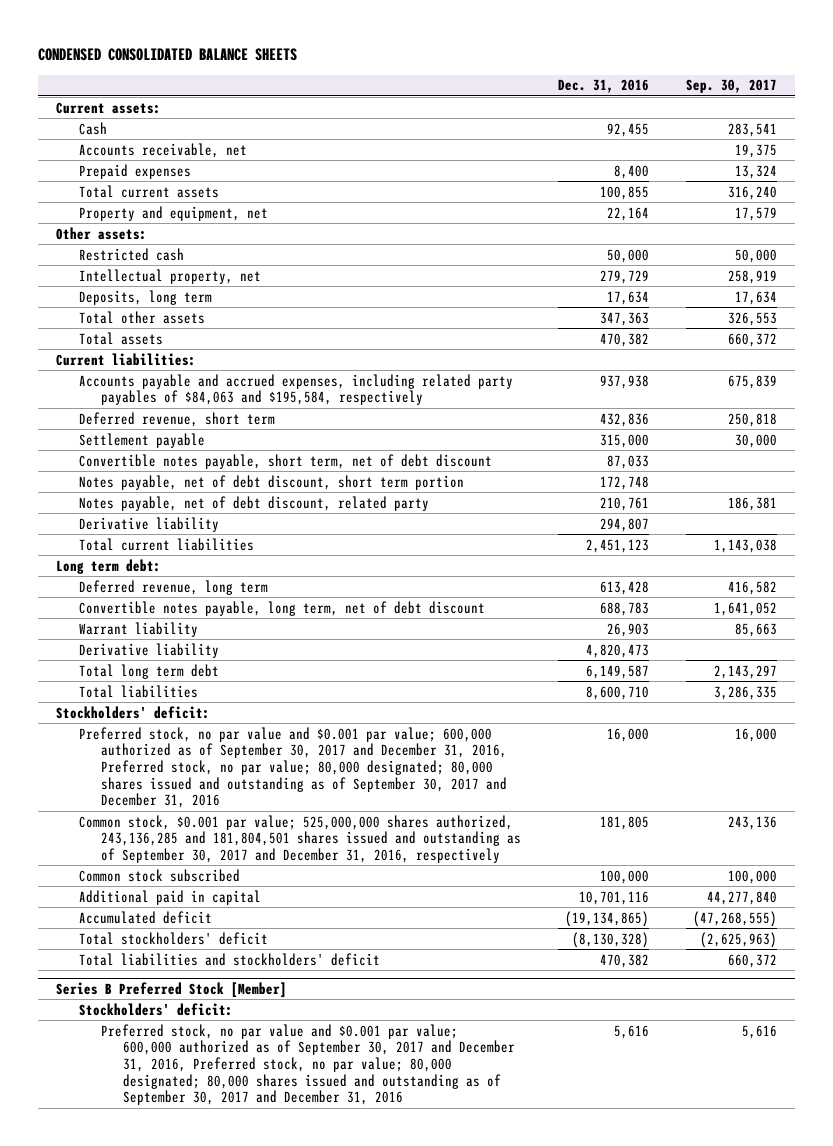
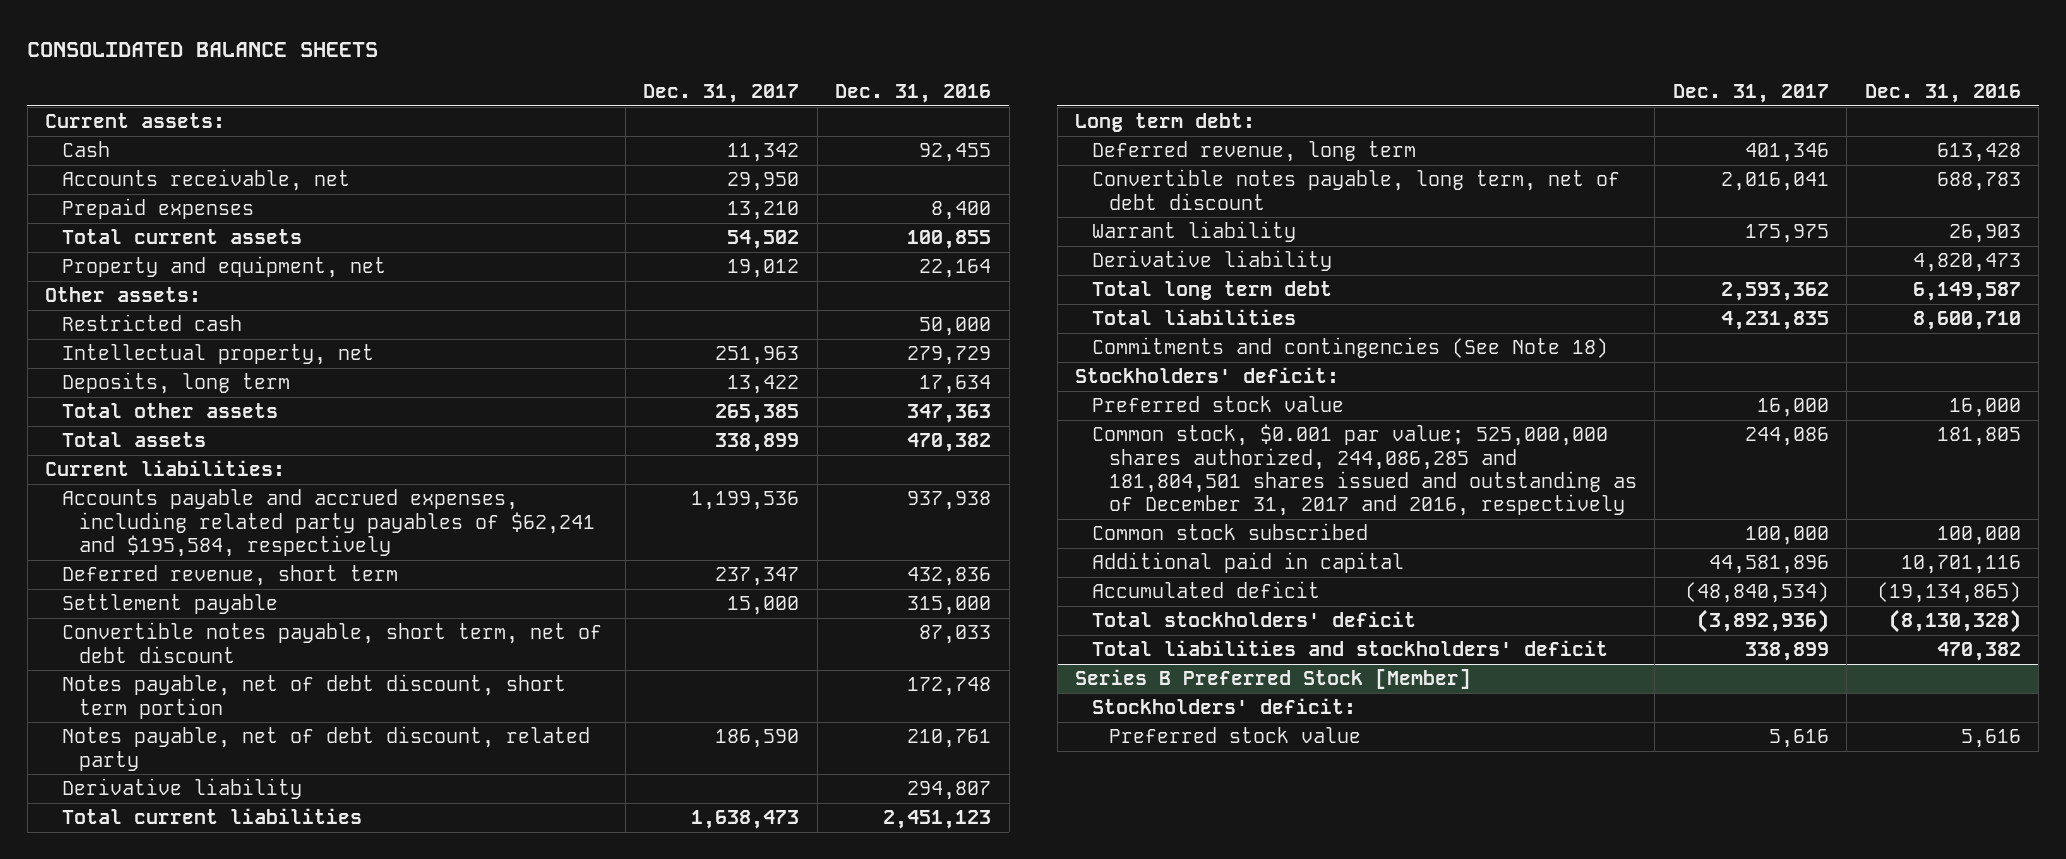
- CONDENSED CONSOLIDATED BALANCE SHEETS
+ CONSOLIDATED BALANCE SHEETS
- | Dec. 31, 2016 | Sep. 30, 2017
+ | Dec. 31, 2017 | Dec. 31, 2016
- Accounts payable and accrued expenses, including related party payables of $84,063 and $195,584, respectively | 937,938 | 675,839
+ Accounts payable and accrued expenses, including related party payables of $62,241 and $195,584, respectively | 1,199,536 | 937,938
+ Commitments and contingencies (See Note 18)
- Preferred stock, no par value and $0.001 par value; 600,000 authorized as of September 30, 2017 and December 31, 2016, Preferred stock, no par value; 80,000 designated; 80,000 shares issued and outstanding as of September 30, 2017 and December 31, 2016 | 16,000 | 16,000
- Common stock, $0.001 par value; 525,000,000 shares authorized, 243,136,285 and 181,804,501 shares issued and outstanding as of September 30, 2017 and December 31, 2016, respectively | 181,805 | 243,136
+ Preferred stock value | 16,000 | 16,000
+ Common stock, $0.001 par value; 525,000,000 shares authorized, 244,086,285 and 181,804,501 shares issued and outstanding as of December 31, 2017 and 2016, respectively | 244,086 | 181,805
@ Series B Preferred Stock [Member]
- Preferred stock, no par value and $0.001 par value; 600,000 authorized as of September 30, 2017 and December 31, 2016, Preferred stock, no par value; 80,000 designated; 80,000 shares issued and outstanding as of September 30, 2017 and December 31, 2016 | 5,616 | 5,616
+ Preferred stock value | 5,616 | 5,616

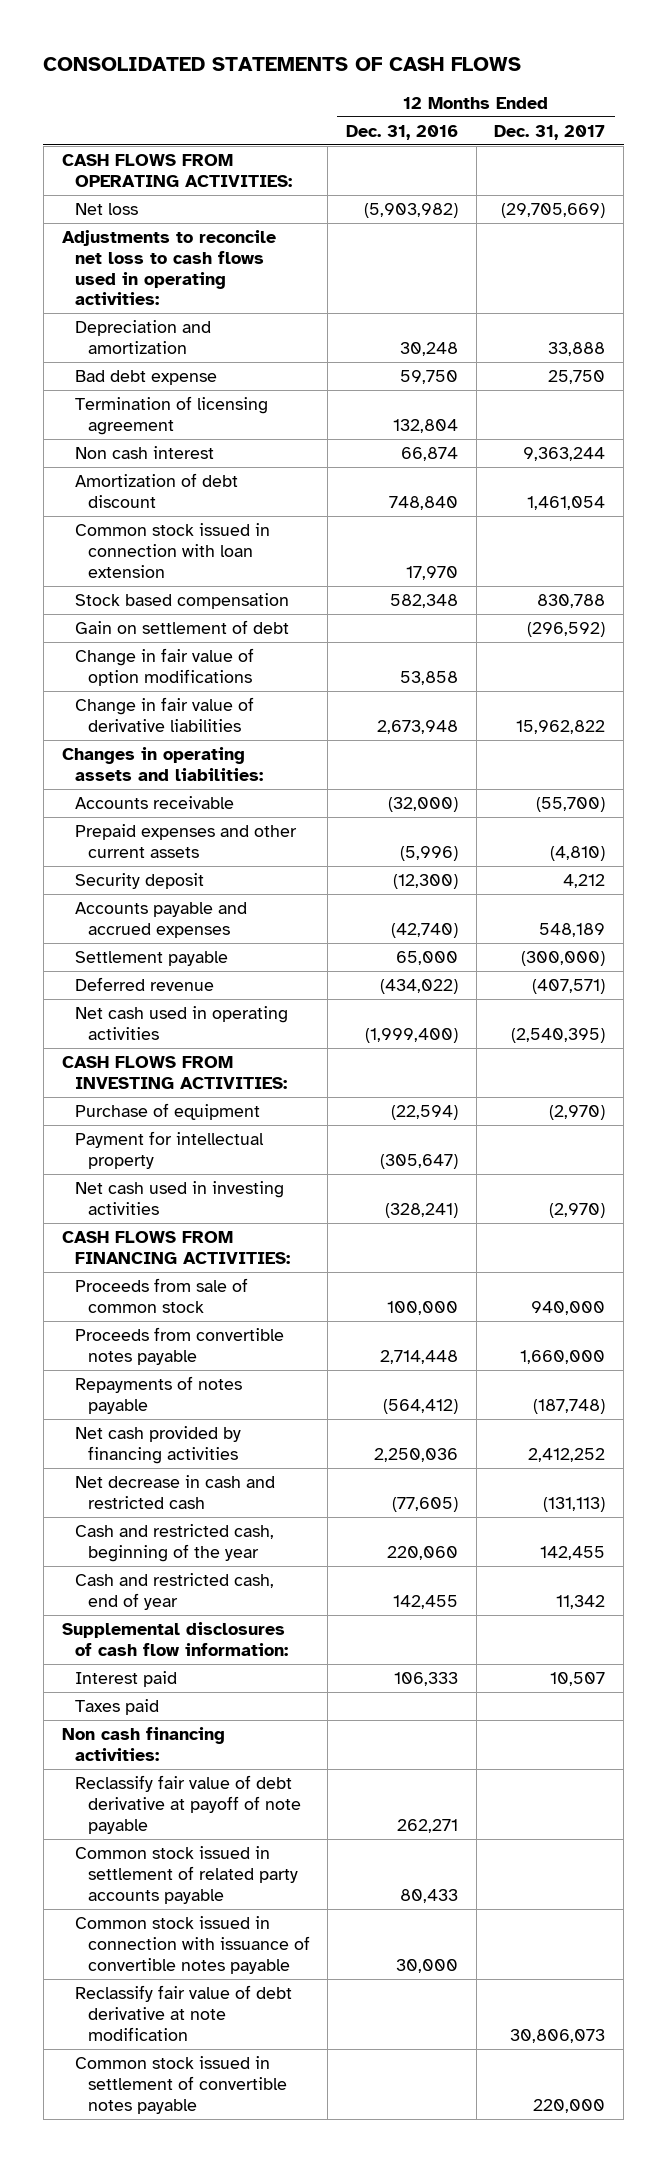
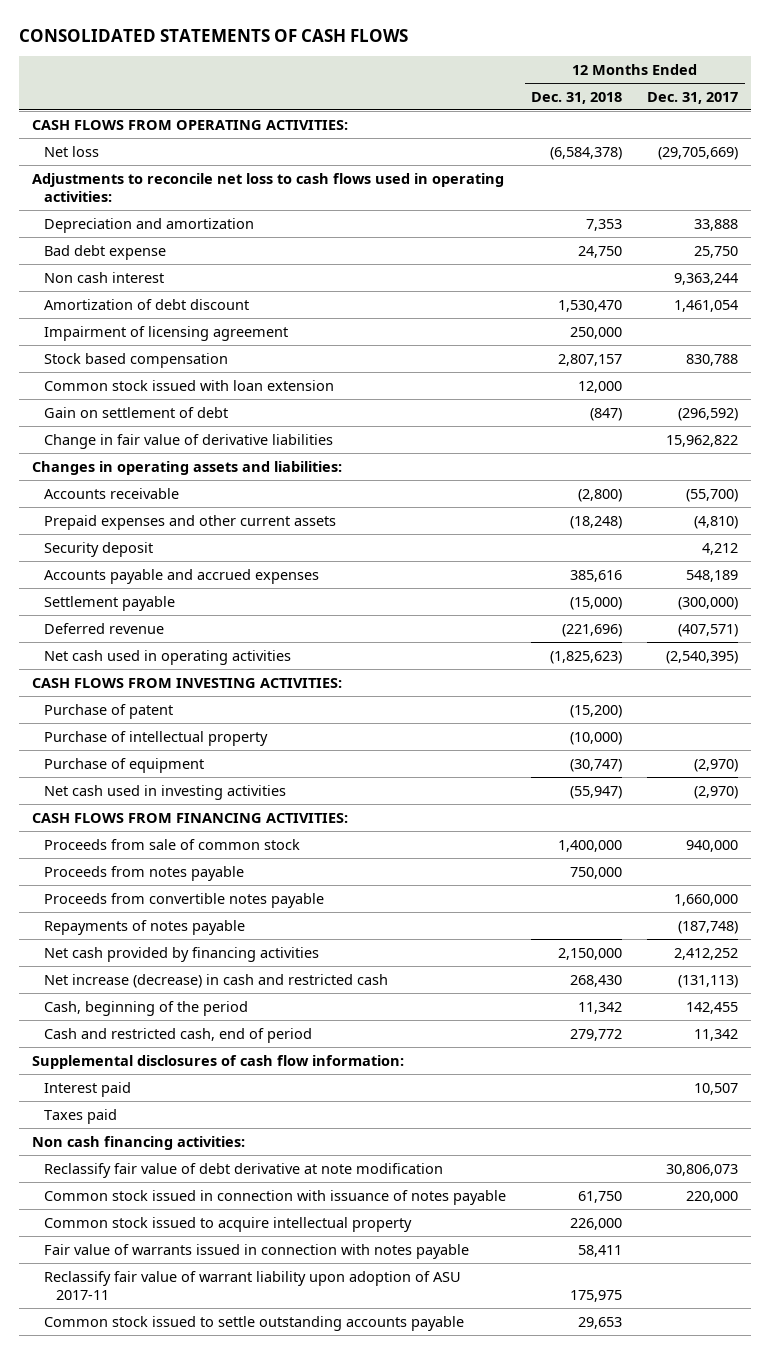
- | 12 Months Ended Dec. 31, 2016 | 12 Months Ended Dec. 31, 2017
+ | 12 Months Ended Dec. 31, 2018 | 12 Months Ended Dec. 31, 2017
- Termination of licensing agreement | 132,804 |
- Common stock issued in connection with loan extension | 17,970 |
+ Impairment of licensing agreement | 250,000 |
+ Common stock issued with loan extension | 12,000 |
- Change in fair value of option modifications | 53,858 |
+ Purchase of patent | (15,200) |
+ Purchase of intellectual property | (10,000) |
- Payment for intellectual property | (305,647) |
+ Proceeds from notes payable | 750,000 |
- Net decrease in cash and restricted cash | (77,605) | (131,113)
- Cash and restricted cash, beginning of the year | 220,060 | 142,455
- Cash and restricted cash, end of year | 142,455 | 11,342
+ Net increase (decrease) in cash and restricted cash | 268,430 | (131,113)
+ Cash, beginning of the period | 11,342 | 142,455
+ Cash and restricted cash, end of period | 279,772 | 11,342
- Reclassify fair value of debt derivative at payoff of note payable | 262,271 |
- Common stock issued in settlement of related party accounts payable | 80,433 |
- Common stock issued in connection with issuance of convertible notes payable | 30,000 |
- Common stock issued in settlement of convertible notes payable | | 220,000
+ Common stock issued in connection with issuance of notes payable | 61,750 | 220,000
+ Common stock issued to acquire intellectual property | 226,000 |
+ Fair value of warrants issued in connection with notes payable | 58,411 |
+ Reclassify fair value of warrant liability upon adoption of ASU 2017-11 | 175,975 |
+ Common stock issued to settle outstanding accounts payable | 29,653 |

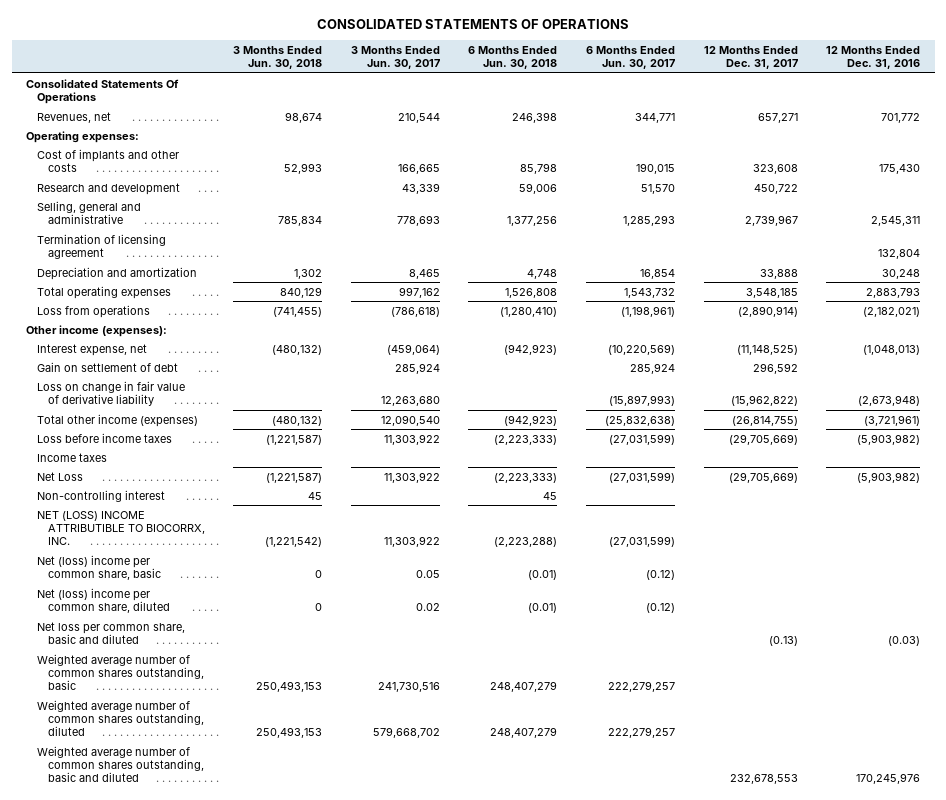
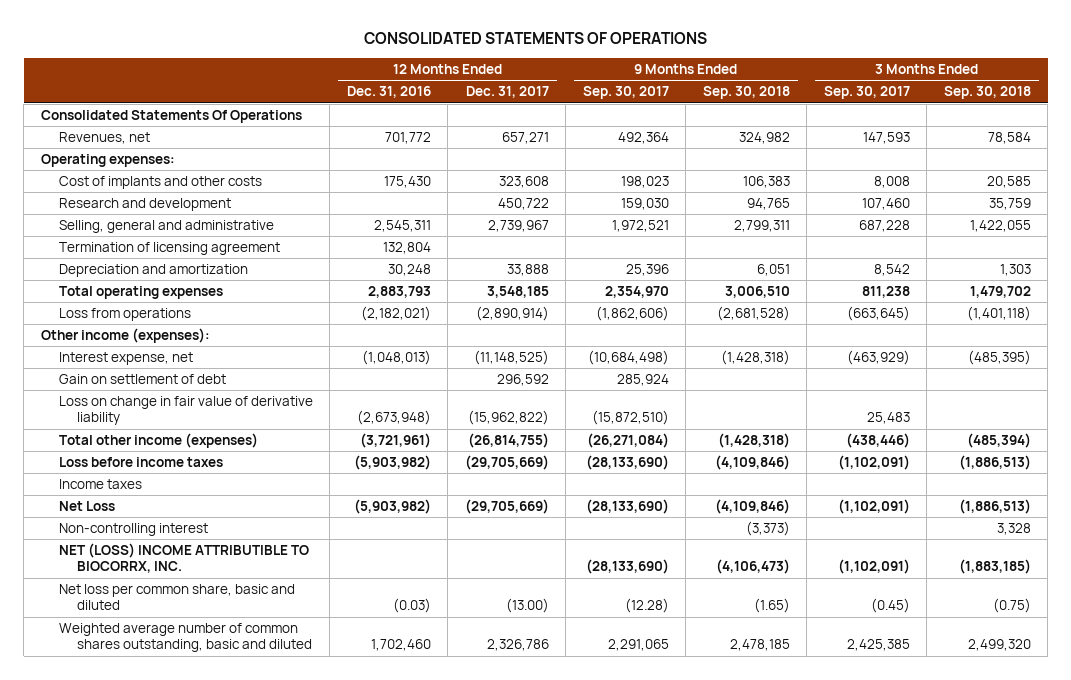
- | 3 Months Ended Jun. 30, 2018 | 3 Months Ended Jun. 30, 2017 | 6 Months Ended Jun. 30, 2018 | 6 Months Ended Jun. 30, 2017 | 12 Months Ended Dec. 31, 2017 | 12 Months Ended Dec. 31, 2016
+ | 12 Months Ended Dec. 31, 2016 | 12 Months Ended Dec. 31, 2017 | 9 Months Ended Sep. 30, 2017 | 9 Months Ended Sep. 30, 2018 | 3 Months Ended Sep. 30, 2017 | 3 Months Ended Sep. 30, 2018
- Net (loss) income per common share, basic | 0 | 0.05 | (0.01) | (0.12) | |
- Net (loss) income per common share, diluted | 0 | 0.02 | (0.01) | (0.12) | |
- Net loss per common share, basic and diluted | | | | | (0.13) | (0.03)
- Weighted average number of common shares outstanding, basic | 250,493,153 | 241,730,516 | 248,407,279 | 222,279,257 | |
- Weighted average number of common shares outstanding, diluted | 250,493,153 | 579,668,702 | 248,407,279 | 222,279,257 | |
- Weighted average number of common shares outstanding, basic and diluted | | | | | 232,678,553 | 170,245,976
+ Net loss per common share, basic and diluted | (0.03) | (13.00) | (12.28) | (1.65) | (0.45) | (0.75)
+ Weighted average number of common shares outstanding, basic and diluted | 1,702,460 | 2,326,786 | 2,291,065 | 2,478,185 | 2,425,385 | 2,499,320

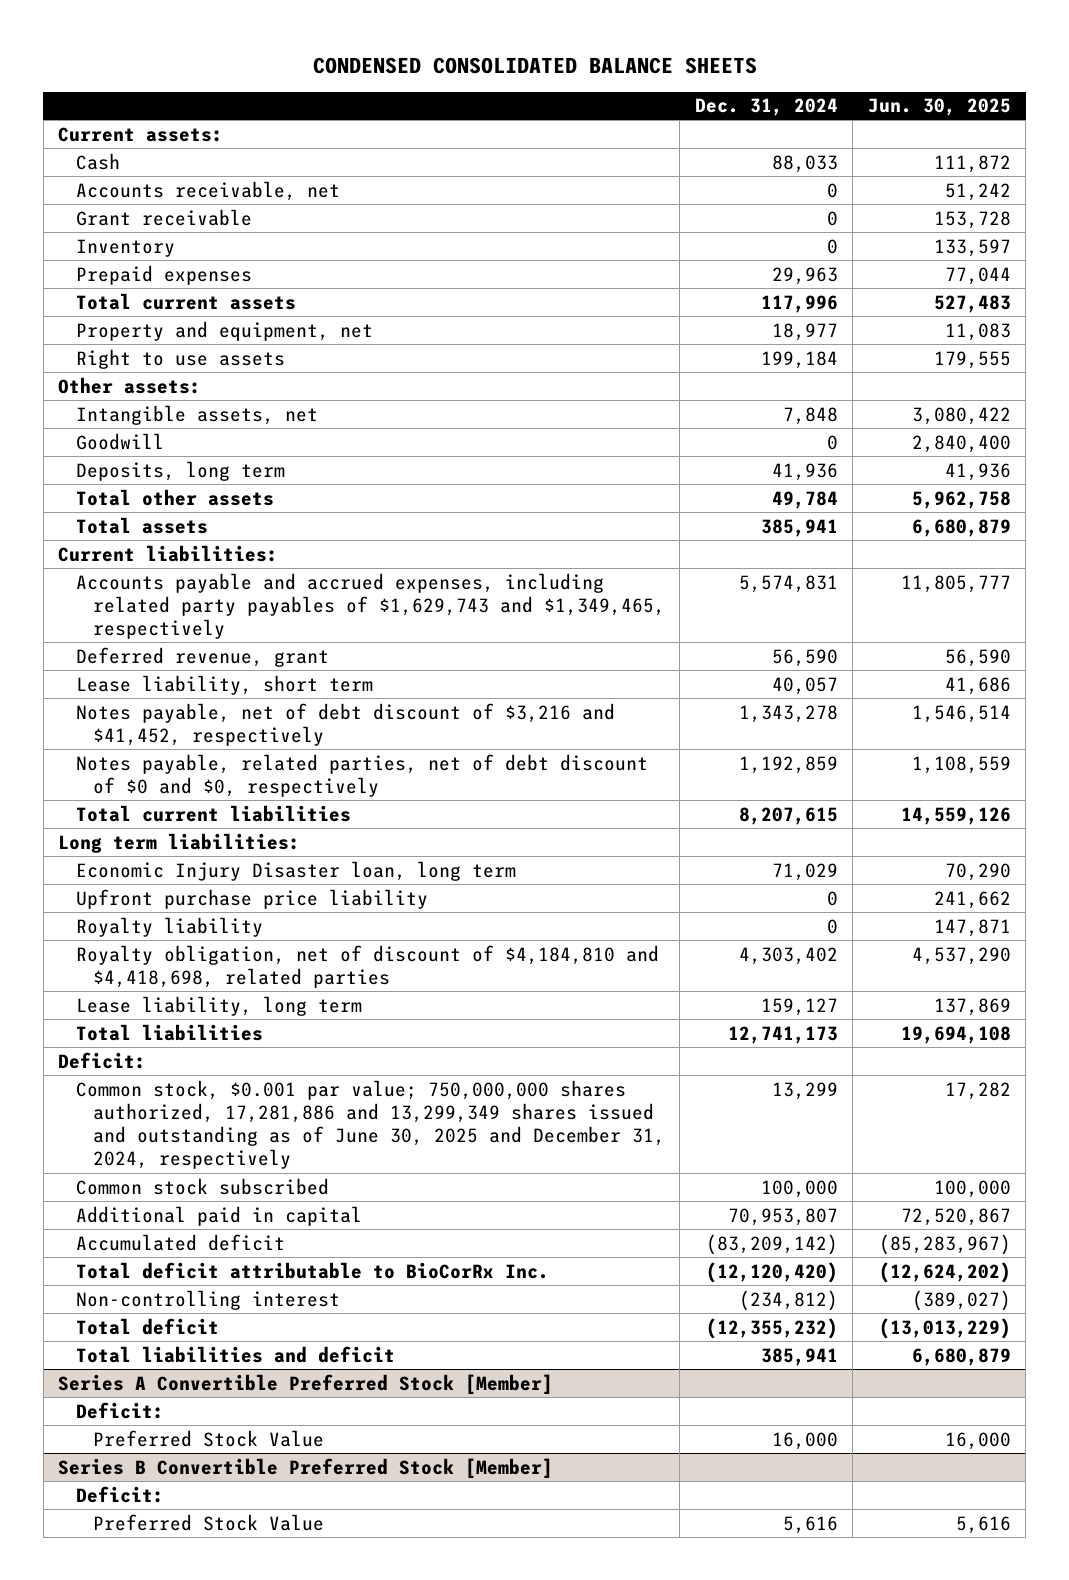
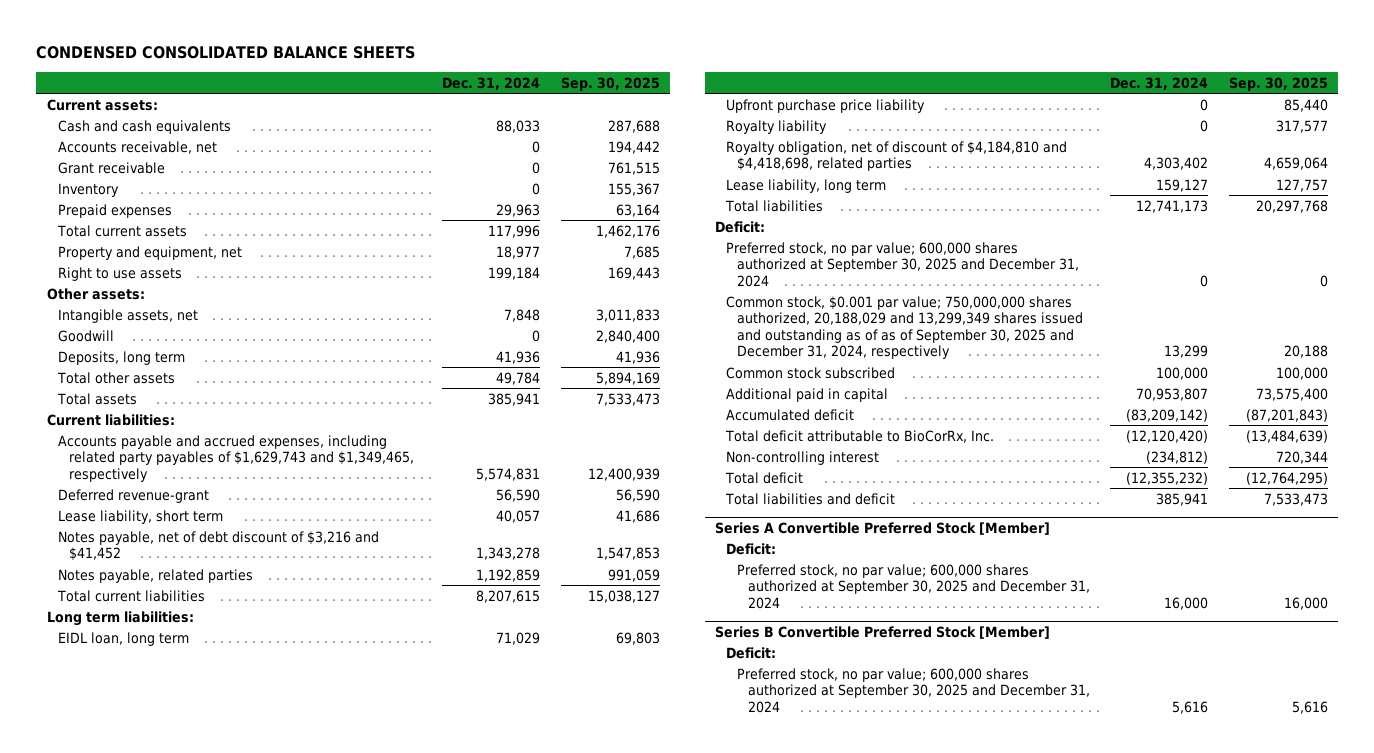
- | Dec. 31, 2024 | Jun. 30, 2025
+ | Dec. 31, 2024 | Sep. 30, 2025
- Cash | 88,033 | 111,872
+ Cash and cash equivalents | 88,033 | 287,688
- Deferred revenue, grant | 56,590 | 56,590
+ Deferred revenue-grant | 56,590 | 56,590
- Notes payable, net of debt discount of $3,216 and $41,452, respectively | 1,343,278 | 1,546,514
- Notes payable, related parties, net of debt discount of $0 and $0, respectively | 1,192,859 | 1,108,559
+ Notes payable, net of debt discount of $3,216 and $41,452 | 1,343,278 | 1,547,853
+ Notes payable, related parties | 1,192,859 | 991,059
- Economic Injury Disaster loan, long term | 71,029 | 70,290
+ EIDL loan, long term | 71,029 | 69,803
- Common stock, $0.001 par value; 750,000,000 shares authorized, 17,281,886 and 13,299,349 shares issued and outstanding as of June 30, 2025 and December 31, 2024, respectively | 13,299 | 17,282
+ Preferred stock, no par value; 600,000 shares authorized at September 30, 2025 and December 31, 2024 | 0 | 0
+ Common stock, $0.001 par value; 750,000,000 shares authorized, 20,188,029 and 13,299,349 shares issued and outstanding as of as of September 30, 2025 and December 31, 2024, respectively | 13,299 | 20,188
- Total deficit attributable to BioCorRx Inc. | (12,120,420) | (12,624,202)
+ Total deficit attributable to BioCorRx, Inc. | (12,120,420) | (13,484,639)
@ Series A Convertible Preferred Stock [Member]
- Preferred Stock Value | 16,000 | 16,000
+ Preferred stock, no par value; 600,000 shares authorized at September 30, 2025 and December 31, 2024 | 16,000 | 16,000
@ Series B Convertible Preferred Stock [Member]
- Preferred Stock Value | 5,616 | 5,616
+ Preferred stock, no par value; 600,000 shares authorized at September 30, 2025 and December 31, 2024 | 5,616 | 5,616

